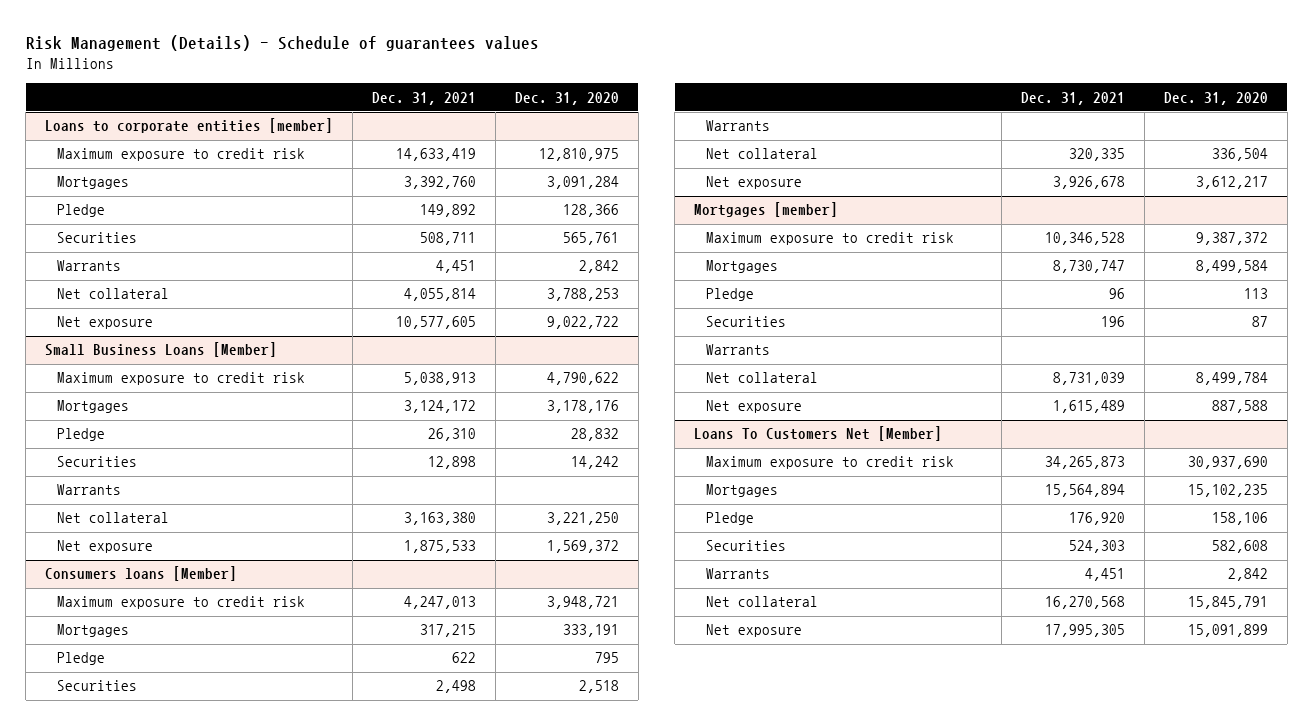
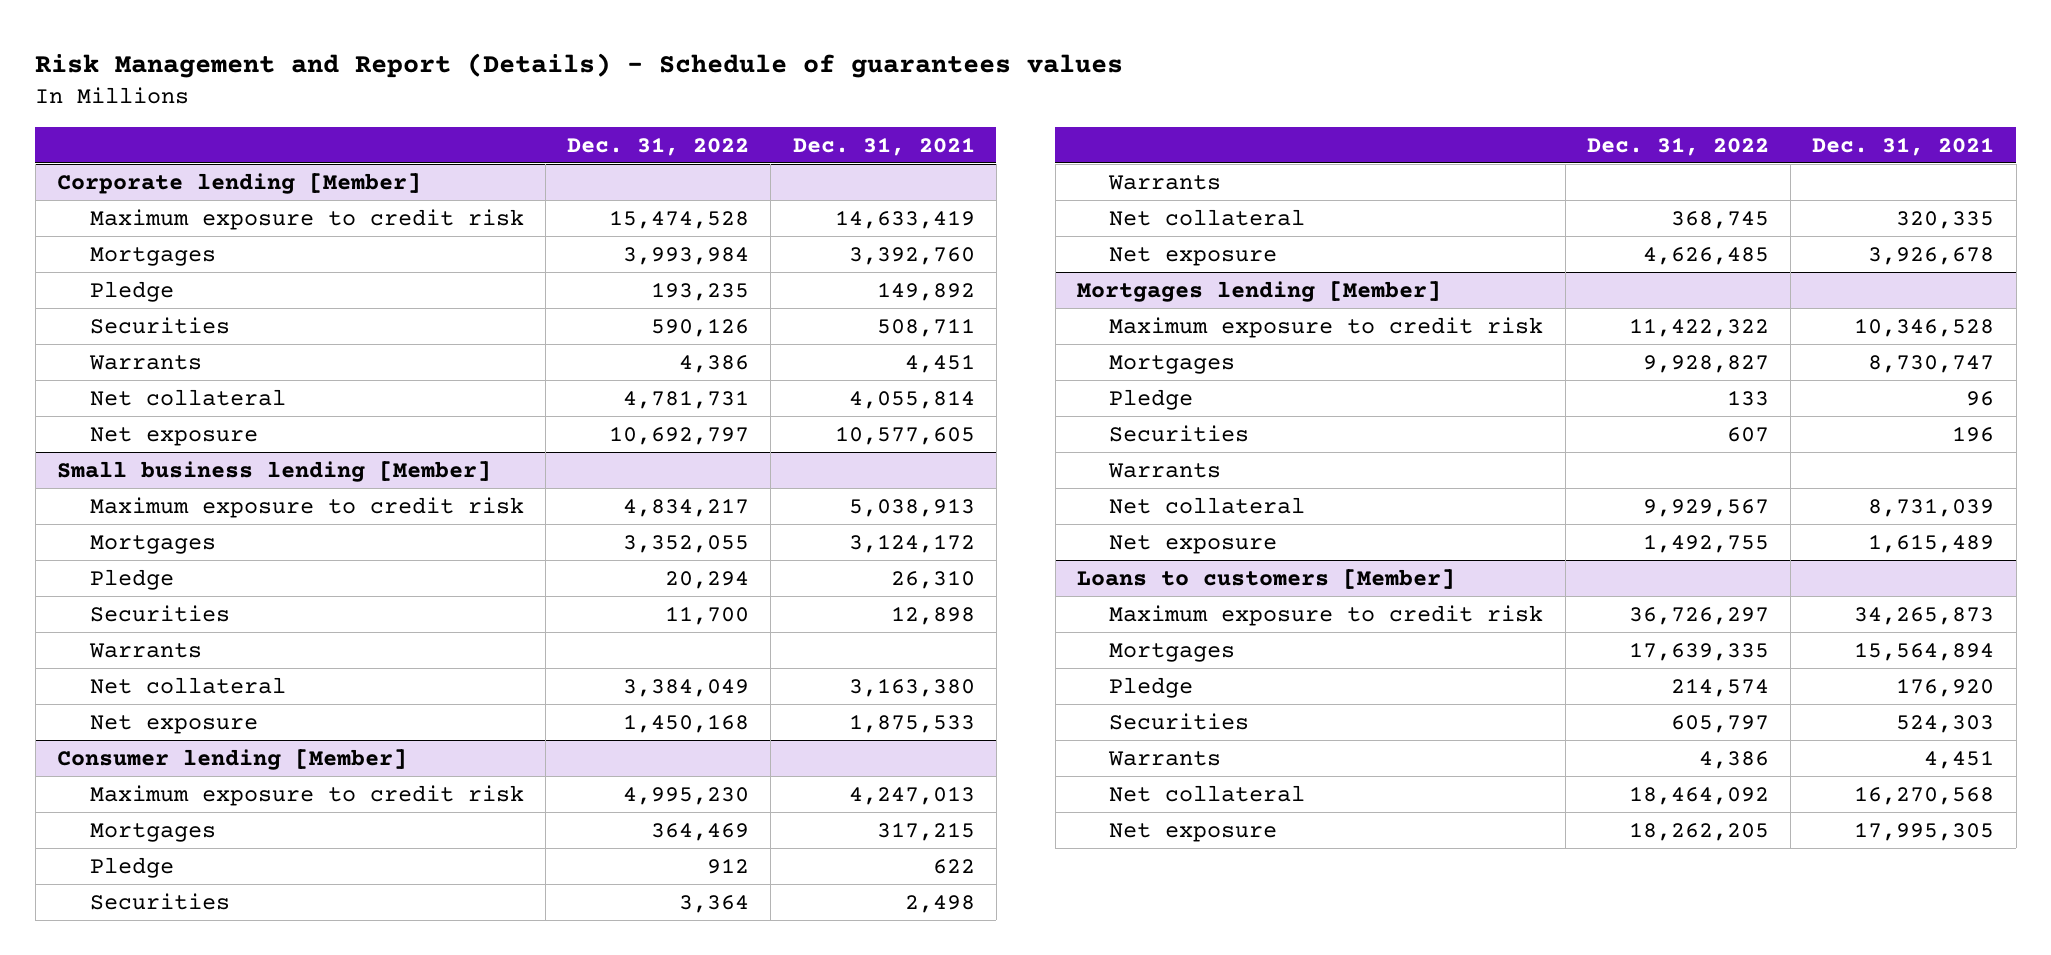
- Risk Management (Details) - Schedule of guarantees values
+ Risk Management and Report (Details) - Schedule of guarantees values
- | Dec. 31, 2021 | Dec. 31, 2020
+ | Dec. 31, 2022 | Dec. 31, 2021
- Loans to corporate entities [member]
+ Corporate lending [Member]
- Small Business Loans [Member]
+ Small business lending [Member]
- Consumers loans [Member]
+ Consumer lending [Member]
- Mortgages [member]
+ Mortgages lending [Member]
- Loans To Customers Net [Member]
+ Loans to customers [Member]

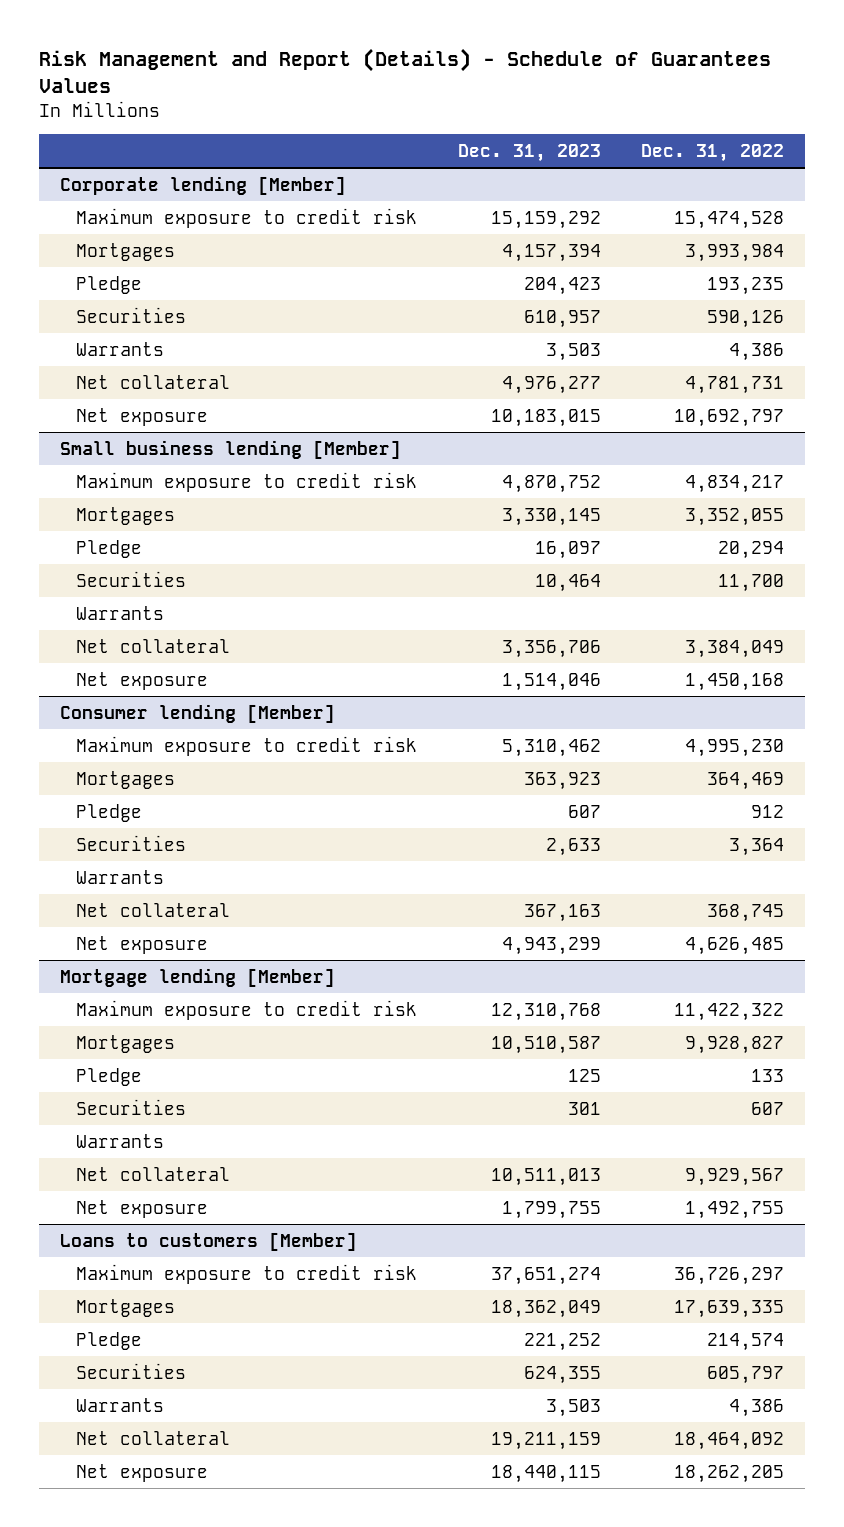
- Risk Management and Report (Details) - Schedule of guarantees values
+ Risk Management and Report (Details) - Schedule of Guarantees Values
- | Dec. 31, 2022 | Dec. 31, 2021
+ | Dec. 31, 2023 | Dec. 31, 2022
- Mortgages lending [Member]
+ Mortgage lending [Member]

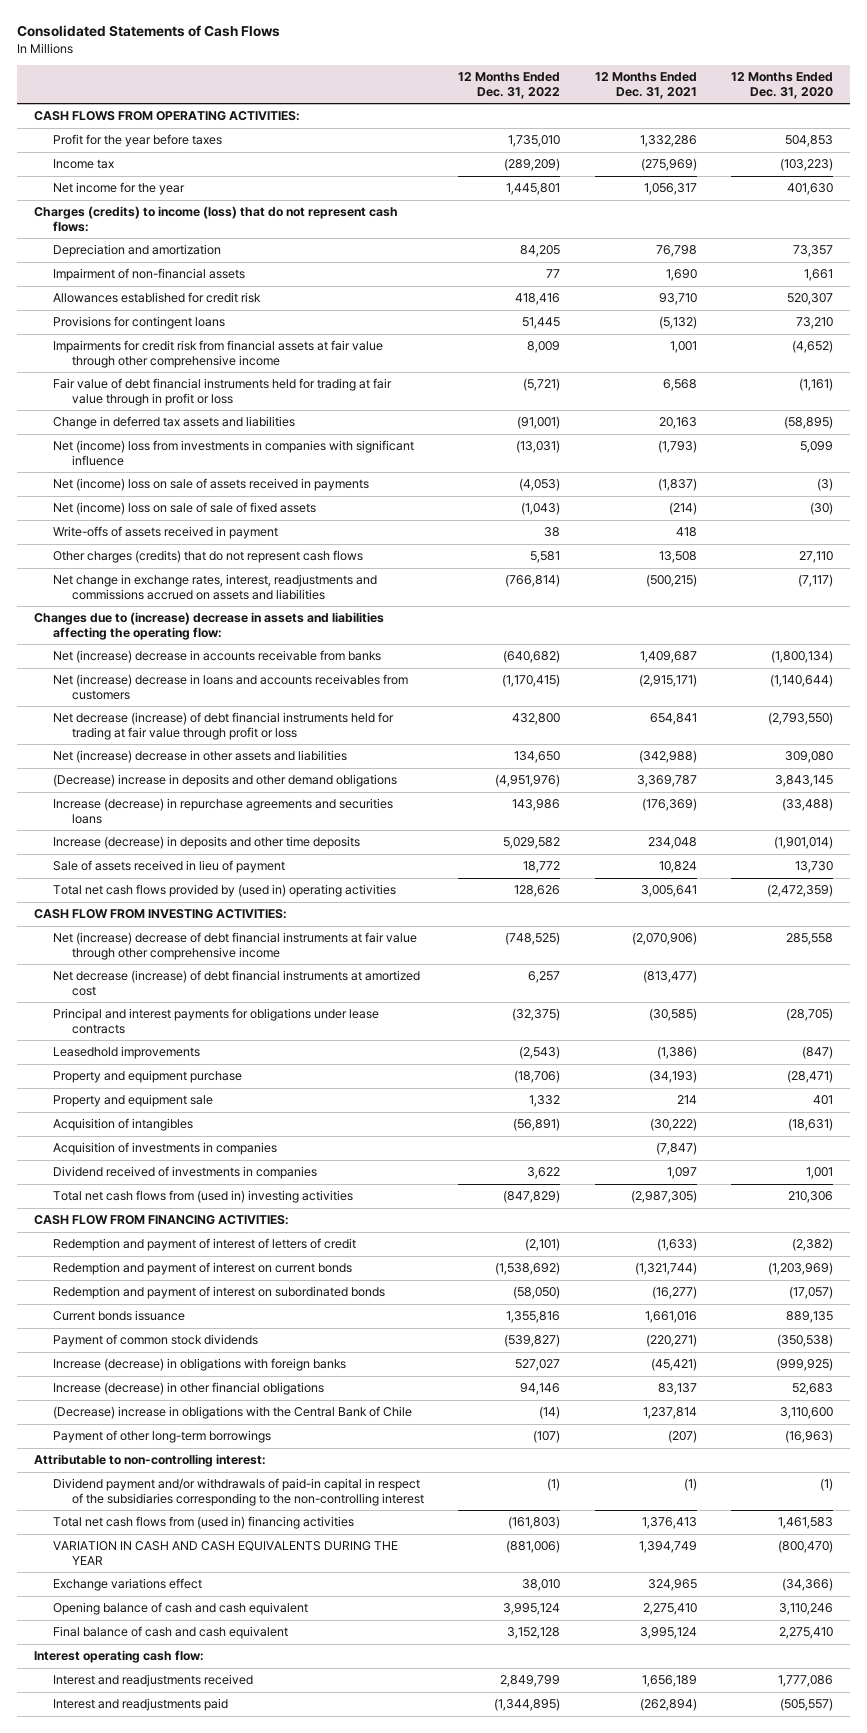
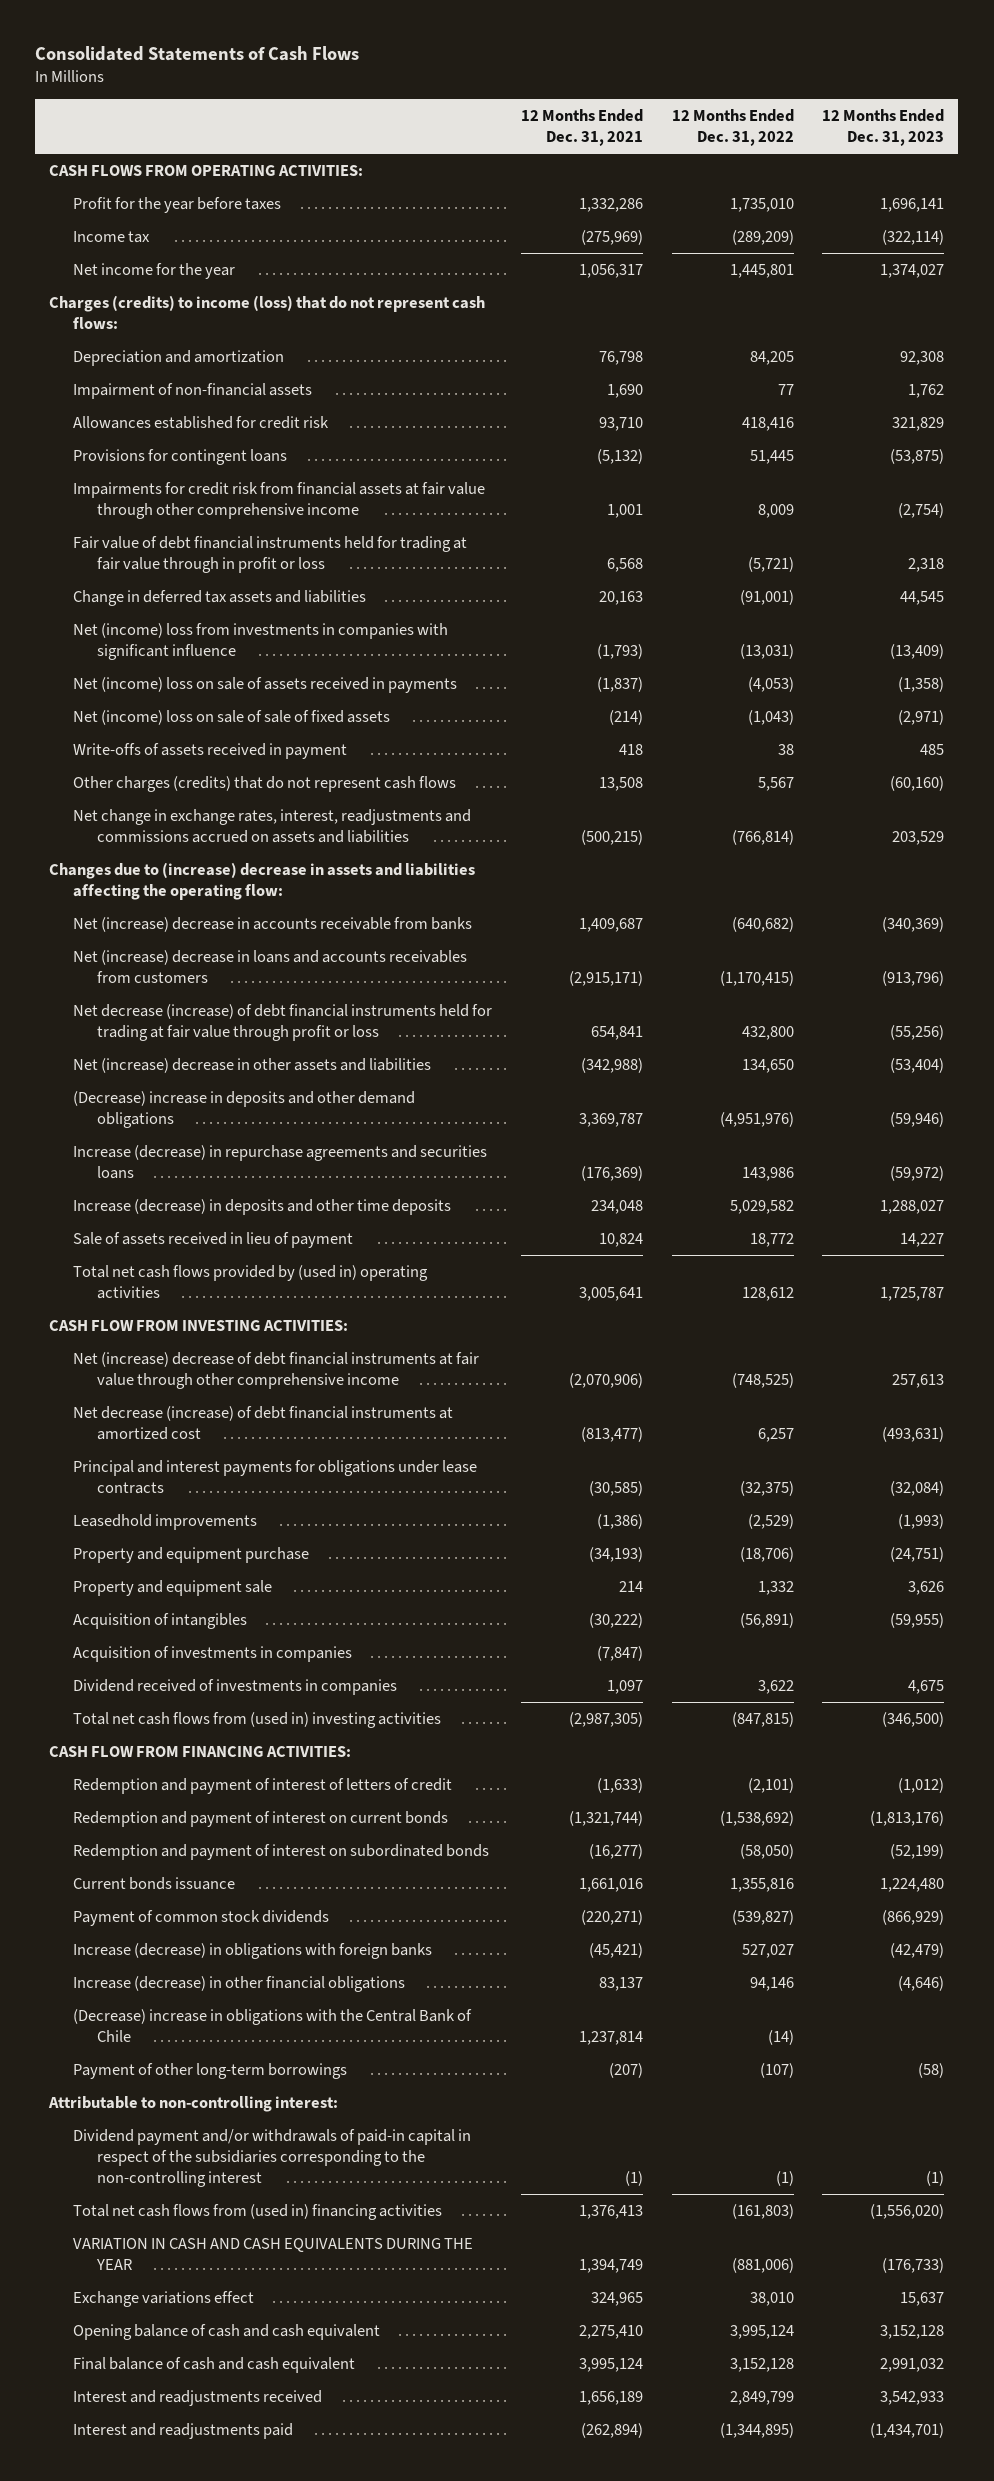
- | 12 Months Ended Dec. 31, 2022 | 12 Months Ended Dec. 31, 2021 | 12 Months Ended Dec. 31, 2020
+ | 12 Months Ended Dec. 31, 2021 | 12 Months Ended Dec. 31, 2022 | 12 Months Ended Dec. 31, 2023
- Other charges (credits) that do not represent cash flows | 5,581 | 13,508 | 27,110
+ Other charges (credits) that do not represent cash flows | 13,508 | 5,567 | (60,160)
- Total net cash flows provided by (used in) operating activities | 128,626 | 3,005,641 | (2,472,359)
+ Total net cash flows provided by (used in) operating activities | 3,005,641 | 128,612 | 1,725,787
- Leasedhold improvements | (2,543) | (1,386) | (847)
+ Leasedhold improvements | (1,386) | (2,529) | (1,993)
- Total net cash flows from (used in) investing activities | (847,829) | (2,987,305) | 210,306
+ Total net cash flows from (used in) investing activities | (2,987,305) | (847,815) | (346,500)
- Interest operating cash flow:

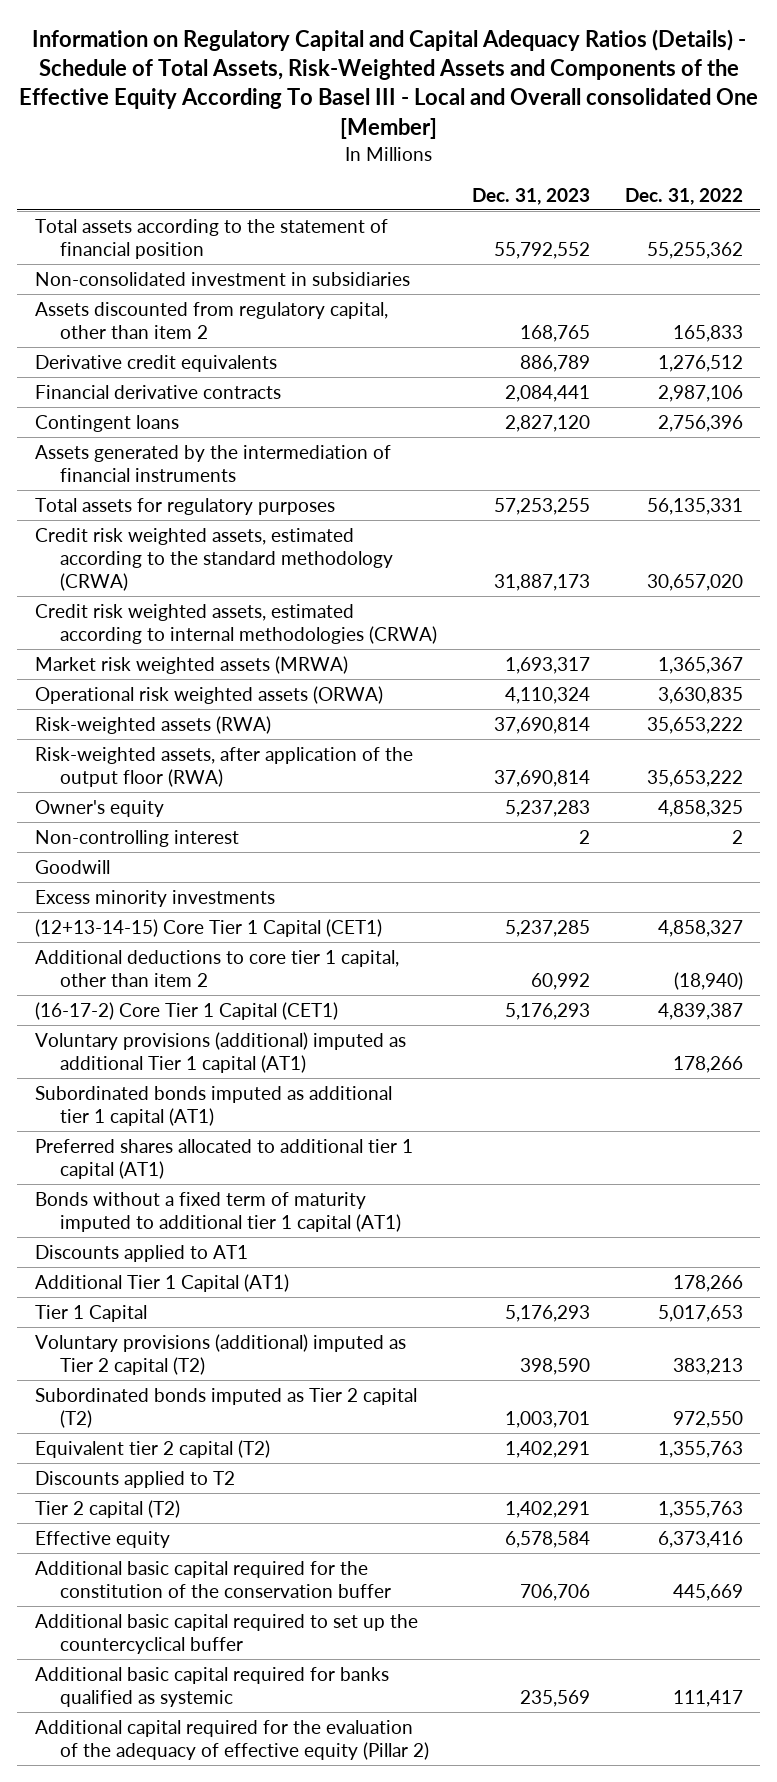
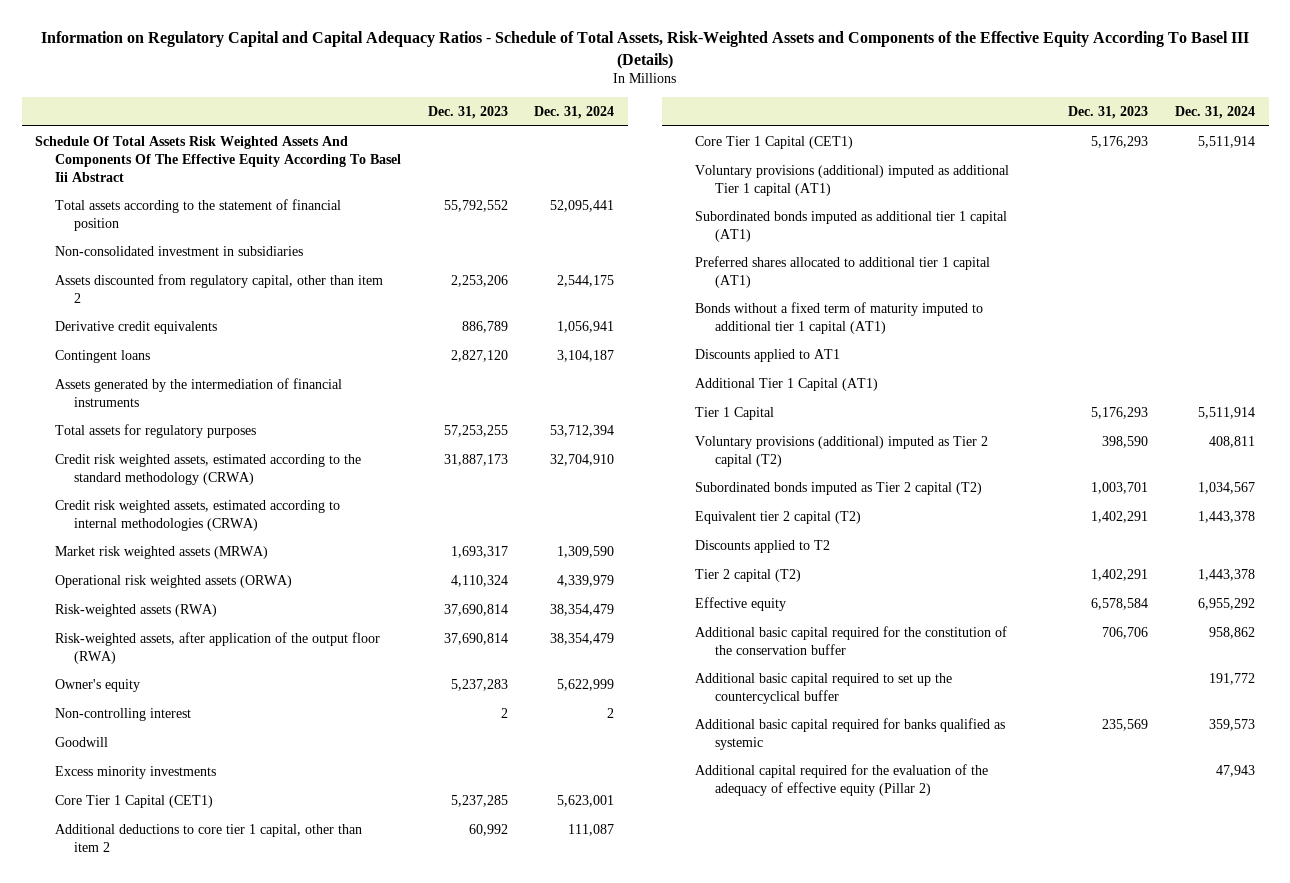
- Information on Regulatory Capital and Capital Adequacy Ratios (Details) - Schedule of Total Assets, Risk-Weighted Assets and Components of the Effective Equity According To Basel III - Local and Overall consolidated One [Member]
+ Information on Regulatory Capital and Capital Adequacy Ratios - Schedule of Total Assets, Risk-Weighted Assets and Components of the Effective Equity According To Basel III (Details)
- | Dec. 31, 2023 | Dec. 31, 2022
+ | Dec. 31, 2023 | Dec. 31, 2024
+ Schedule Of Total Assets Risk Weighted Assets And Components Of The Effective Equity According To Basel Iii Abstract
- Assets discounted from regulatory capital, other than item 2 | 168,765 | 165,833
+ Assets discounted from regulatory capital, other than item 2 | 2,253,206 | 2,544,175
- Financial derivative contracts | 2,084,441 | 2,987,106
- (12+13-14-15) Core Tier 1 Capital (CET1) | 5,237,285 | 4,858,327
+ Core Tier 1 Capital (CET1) | 5,237,285 | 5,623,001
- (16-17-2) Core Tier 1 Capital (CET1) | 5,176,293 | 4,839,387
+ Core Tier 1 Capital (CET1) | 5,176,293 | 5,511,914

